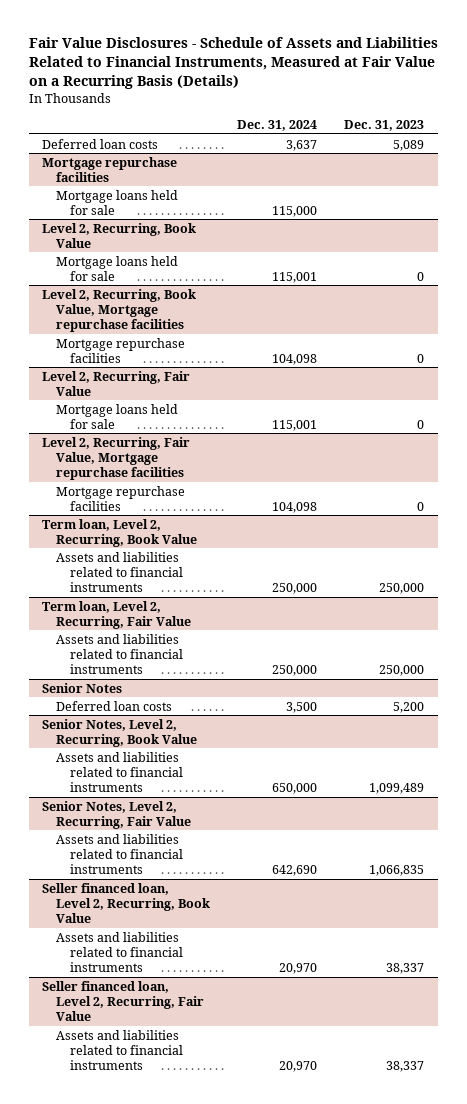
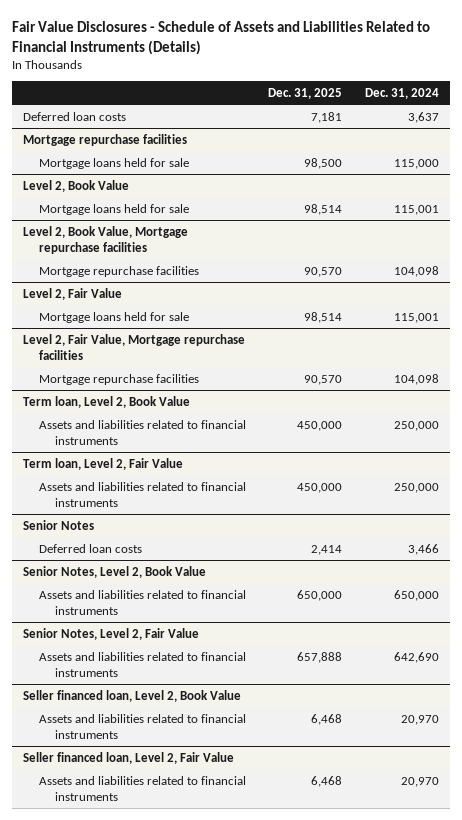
- Fair Value Disclosures - Schedule of Assets and Liabilities Related to Financial Instruments, Measured at Fair Value on a Recurring Basis (Details)
+ Fair Value Disclosures - Schedule of Assets and Liabilities Related to Financial Instruments (Details)
- | Dec. 31, 2024 | Dec. 31, 2023
+ | Dec. 31, 2025 | Dec. 31, 2024
- Level 2, Recurring, Book Value
+ Level 2, Book Value
- Level 2, Recurring, Book Value, Mortgage repurchase facilities
+ Level 2, Book Value, Mortgage repurchase facilities
- Level 2, Recurring, Fair Value
+ Level 2, Fair Value
- Level 2, Recurring, Fair Value, Mortgage repurchase facilities
+ Level 2, Fair Value, Mortgage repurchase facilities
- Term loan, Level 2, Recurring, Book Value
+ Term loan, Level 2, Book Value
- Term loan, Level 2, Recurring, Fair Value
+ Term loan, Level 2, Fair Value
@ Senior Notes
- Deferred loan costs | 3,500 | 5,200
- Senior Notes, Level 2, Recurring, Book Value
@ Senior Notes
+ Deferred loan costs | 2,414 | 3,466
+ Senior Notes, Level 2, Book Value
- Senior Notes, Level 2, Recurring, Fair Value
+ Senior Notes, Level 2, Fair Value
- Seller financed loan, Level 2, Recurring, Book Value
+ Seller financed loan, Level 2, Book Value
- Seller financed loan, Level 2, Recurring, Fair Value
+ Seller financed loan, Level 2, Fair Value

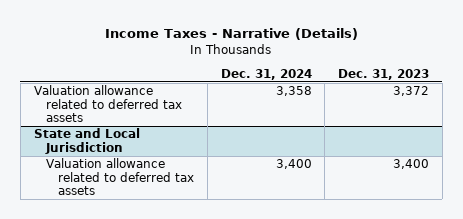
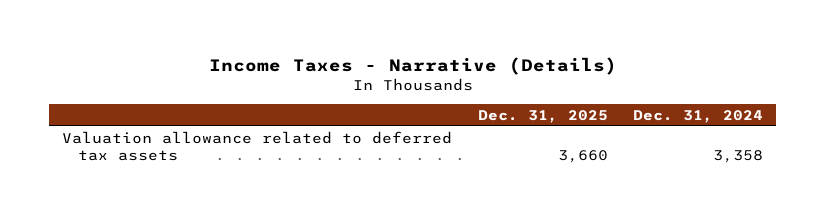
- | Dec. 31, 2024 | Dec. 31, 2023
+ | Dec. 31, 2025 | Dec. 31, 2024
- State and Local Jurisdiction
- Valuation allowance related to deferred tax assets | 3,400 | 3,400

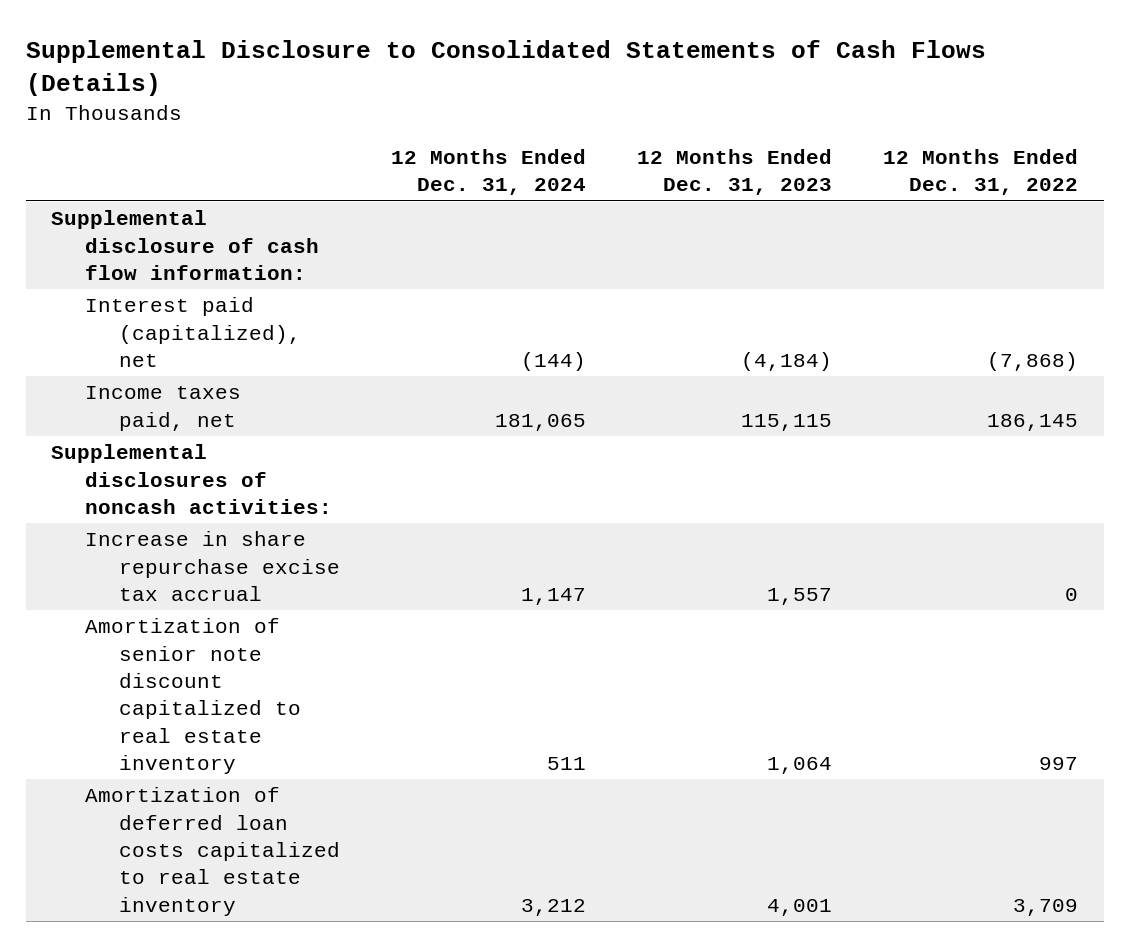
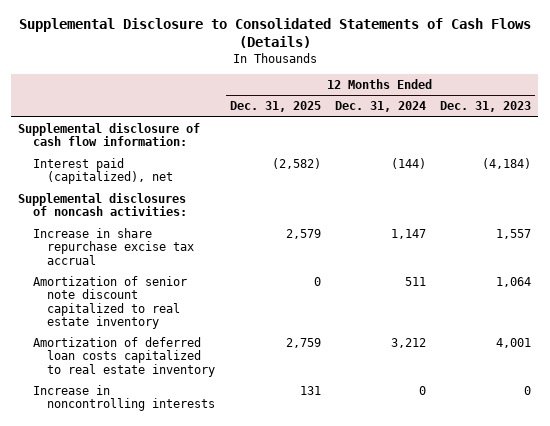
- | 12 Months Ended Dec. 31, 2024 | 12 Months Ended Dec. 31, 2023 | 12 Months Ended Dec. 31, 2022
+ | 12 Months Ended Dec. 31, 2025 | 12 Months Ended Dec. 31, 2024 | 12 Months Ended Dec. 31, 2023
- Income taxes paid, net | 181,065 | 115,115 | 186,145
+ Increase in noncontrolling interests | 131 | 0 | 0

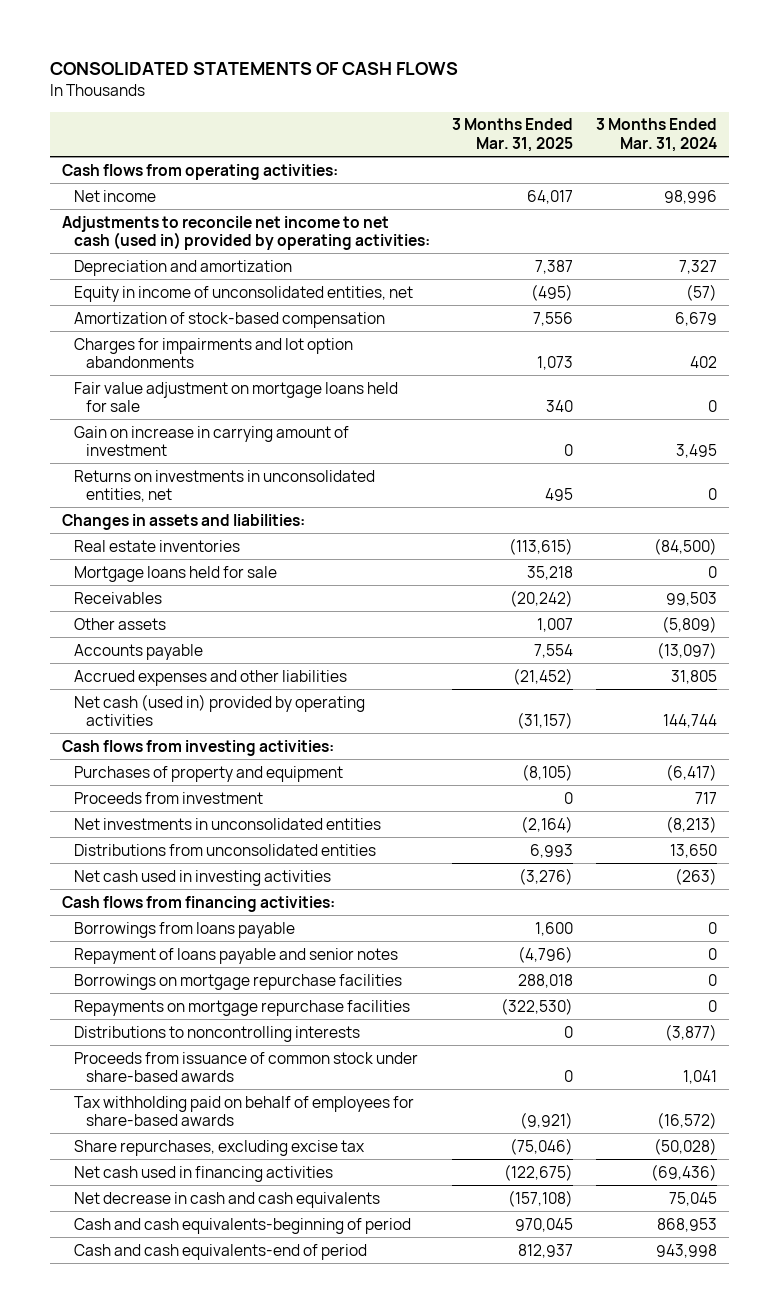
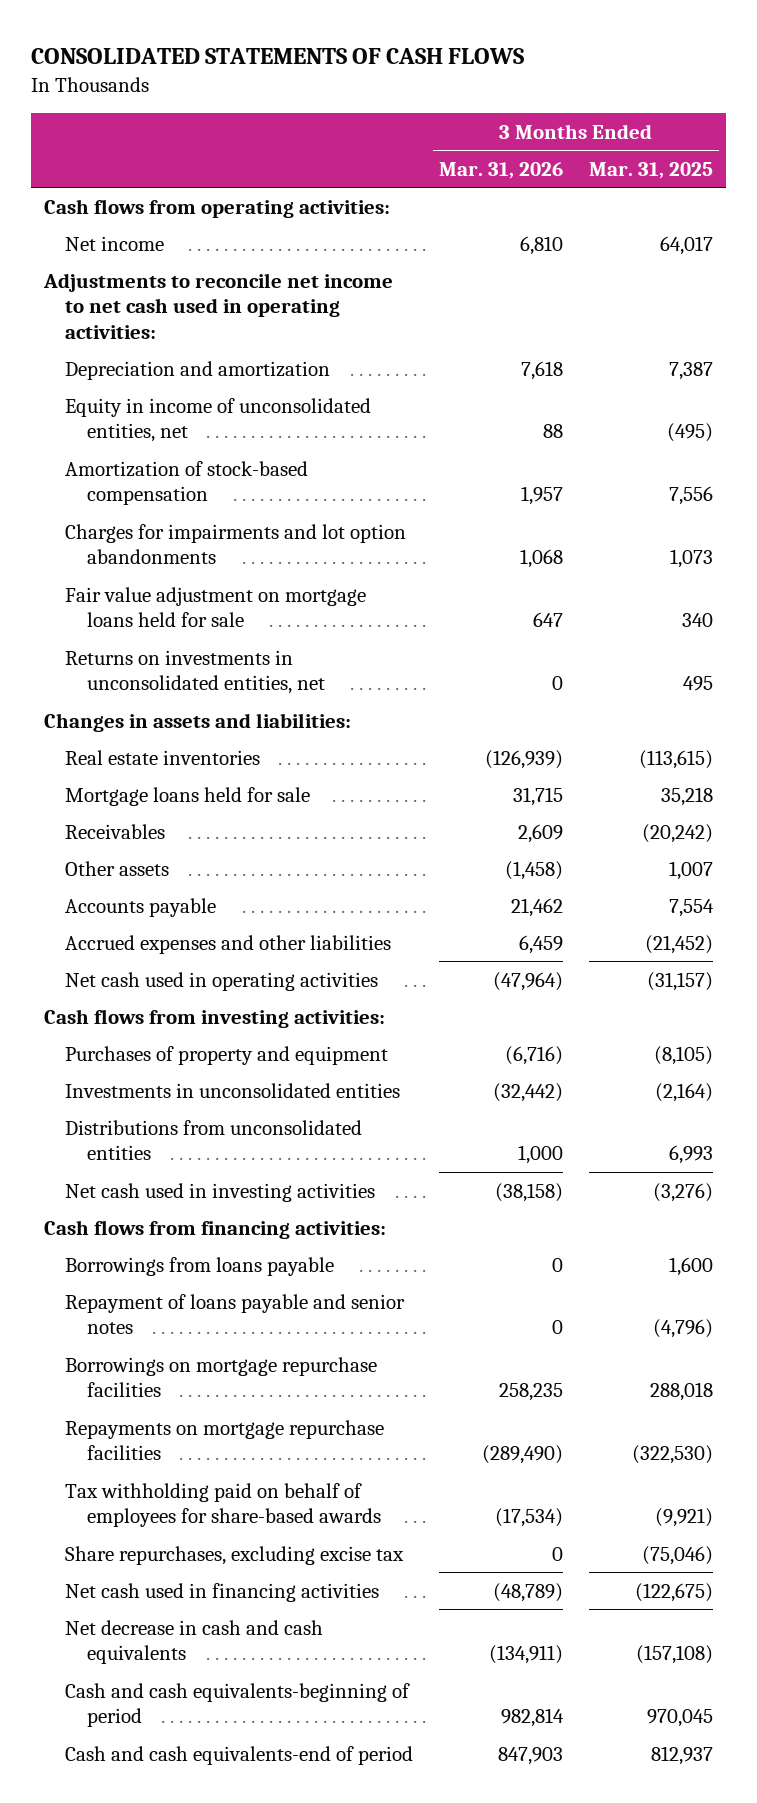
- | 3 Months Ended Mar. 31, 2025 | 3 Months Ended Mar. 31, 2024
+ | 3 Months Ended Mar. 31, 2026 | 3 Months Ended Mar. 31, 2025
- Adjustments to reconcile net income to net cash (used in) provided by operating activities:
+ Adjustments to reconcile net income to net cash used in operating activities:
- Gain on increase in carrying amount of investment | 0 | 3,495
- Net cash (used in) provided by operating activities | (31,157) | 144,744
+ Net cash used in operating activities | (47,964) | (31,157)
- Proceeds from investment | 0 | 717
- Net investments in unconsolidated entities | (2,164) | (8,213)
+ Investments in unconsolidated entities | (32,442) | (2,164)
- Distributions to noncontrolling interests | 0 | (3,877)
- Proceeds from issuance of common stock under share-based awards | 0 | 1,041

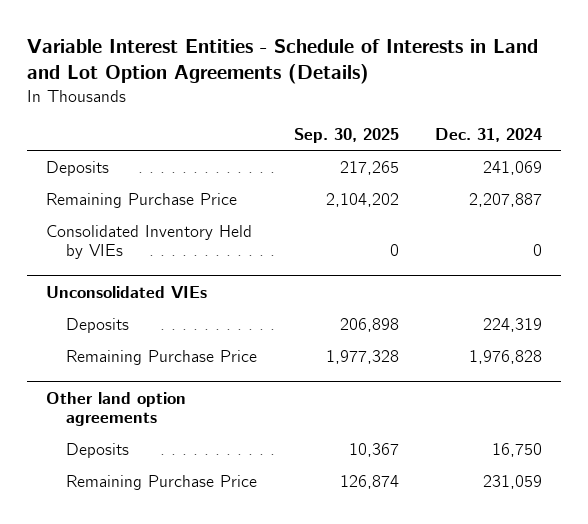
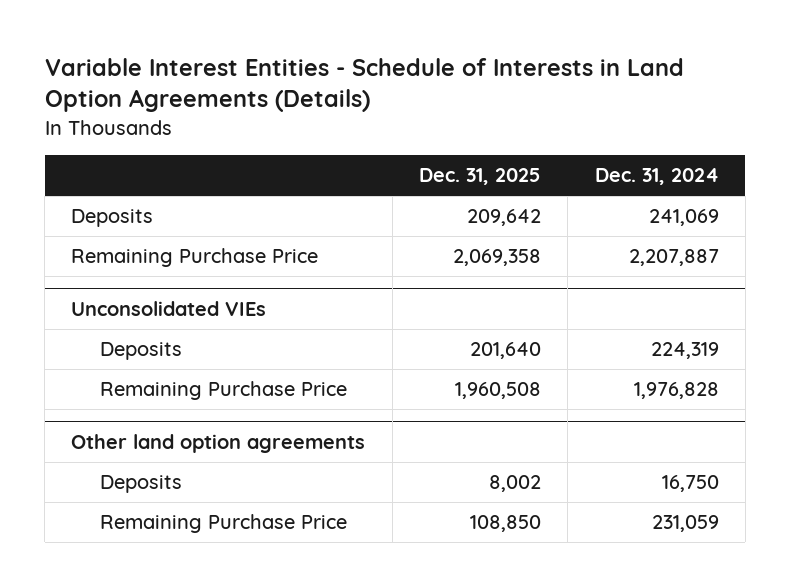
- Variable Interest Entities - Schedule of Interests in Land and Lot Option Agreements (Details)
+ Variable Interest Entities - Schedule of Interests in Land Option Agreements (Details)
- | Sep. 30, 2025 | Dec. 31, 2024
+ | Dec. 31, 2025 | Dec. 31, 2024
- Consolidated Inventory Held by VIEs | 0 | 0

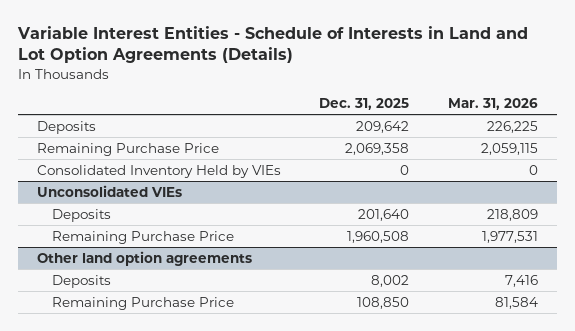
- Variable Interest Entities - Schedule of Interests in Land Option Agreements (Details)
+ Variable Interest Entities - Schedule of Interests in Land and Lot Option Agreements (Details)
- | Dec. 31, 2025 | Dec. 31, 2024
+ | Dec. 31, 2025 | Mar. 31, 2026
+ Consolidated Inventory Held by VIEs | 0 | 0

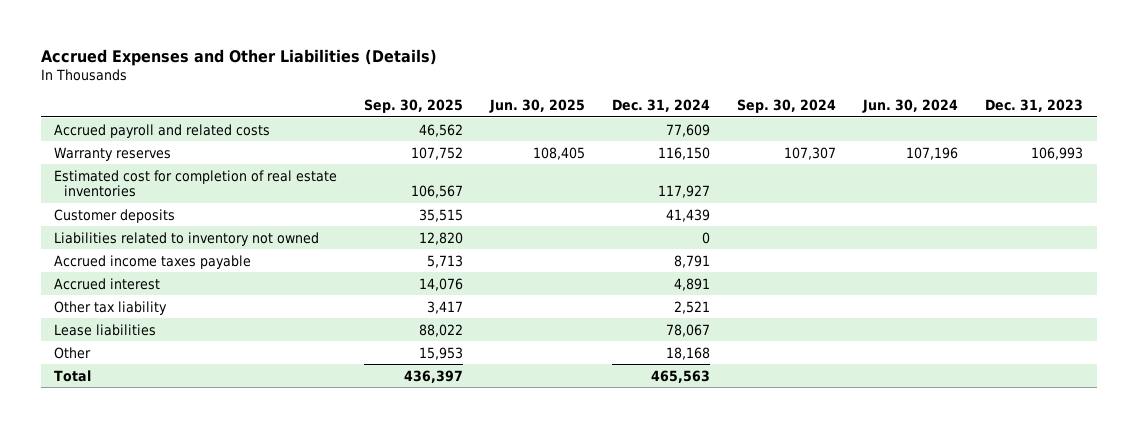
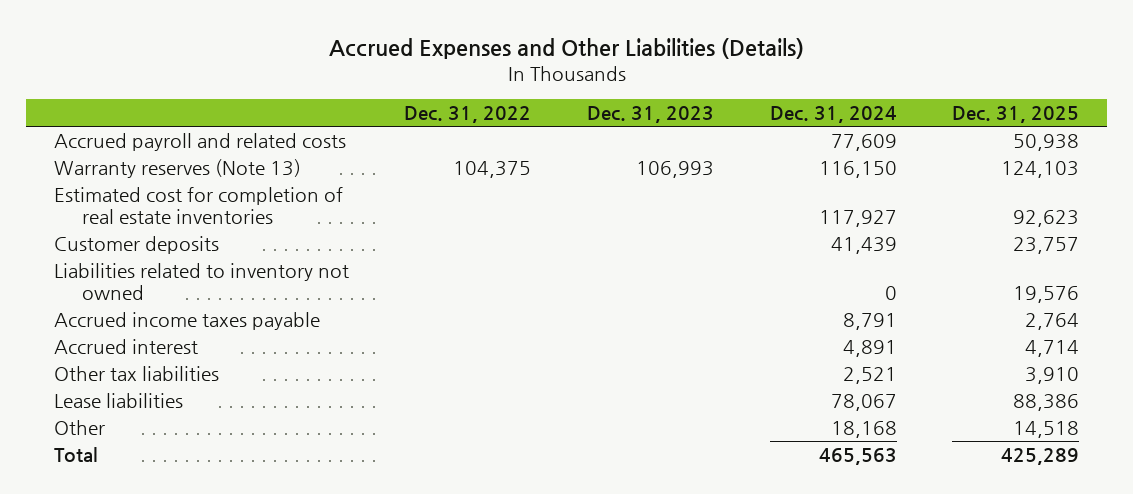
- | Sep. 30, 2025 | Jun. 30, 2025 | Dec. 31, 2024 | Sep. 30, 2024 | Jun. 30, 2024 | Dec. 31, 2023
+ | Dec. 31, 2022 | Dec. 31, 2023 | Dec. 31, 2024 | Dec. 31, 2025
- Warranty reserves | 107,752 | 108,405 | 116,150 | 107,307 | 107,196 | 106,993
+ Warranty reserves (Note 13) | 104,375 | 106,993 | 116,150 | 124,103
- Other tax liability | 3,417 | | 2,521 | | |
+ Other tax liabilities | | | 2,521 | 3,910

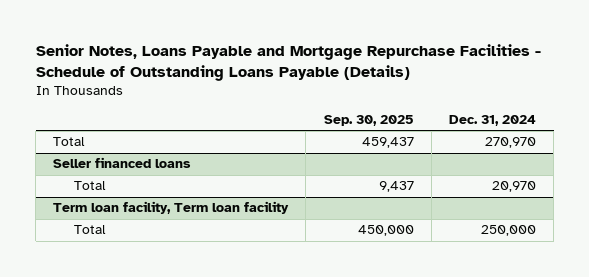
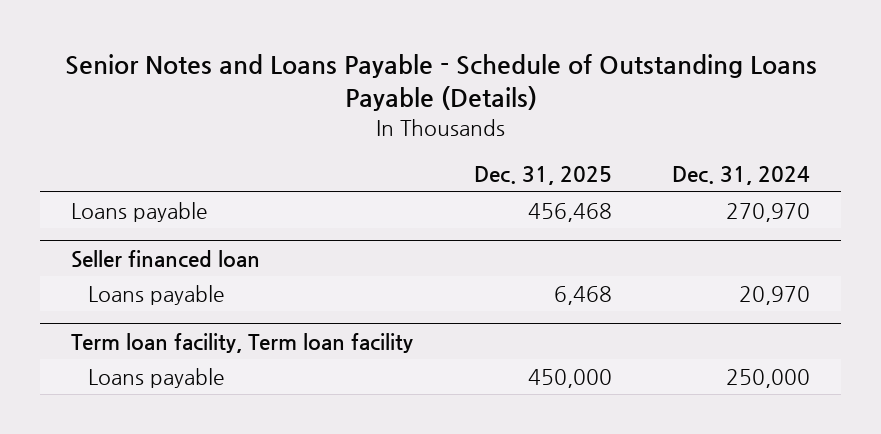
- Senior Notes, Loans Payable and Mortgage Repurchase Facilities - Schedule of Outstanding Loans Payable (Details)
+ Senior Notes and Loans Payable - Schedule of Outstanding Loans Payable (Details)
- | Sep. 30, 2025 | Dec. 31, 2024
+ | Dec. 31, 2025 | Dec. 31, 2024
- Total | 459,437 | 270,970
- Seller financed loans
- Total | 9,437 | 20,970
+ Loans payable | 456,468 | 270,970
+ Seller financed loan
+ Loans payable | 6,468 | 20,970
@ Term loan facility, Term loan facility
- Total | 450,000 | 250,000
+ Loans payable | 450,000 | 250,000

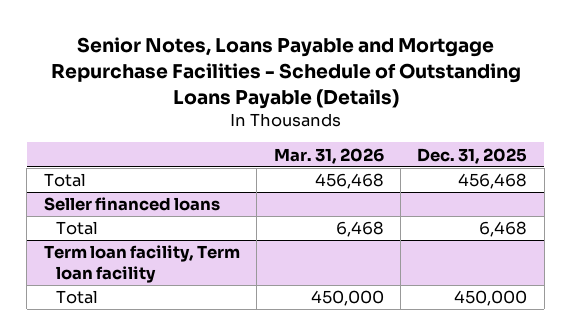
- Senior Notes and Loans Payable - Schedule of Outstanding Loans Payable (Details)
+ Senior Notes, Loans Payable and Mortgage Repurchase Facilities - Schedule of Outstanding Loans Payable (Details)
- | Dec. 31, 2025 | Dec. 31, 2024
+ | Mar. 31, 2026 | Dec. 31, 2025
- Loans payable | 456,468 | 270,970
- Seller financed loan
- Loans payable | 6,468 | 20,970
+ Total | 456,468 | 456,468
+ Seller financed loans
+ Total | 6,468 | 6,468
@ Term loan facility, Term loan facility
- Loans payable | 450,000 | 250,000
+ Total | 450,000 | 450,000

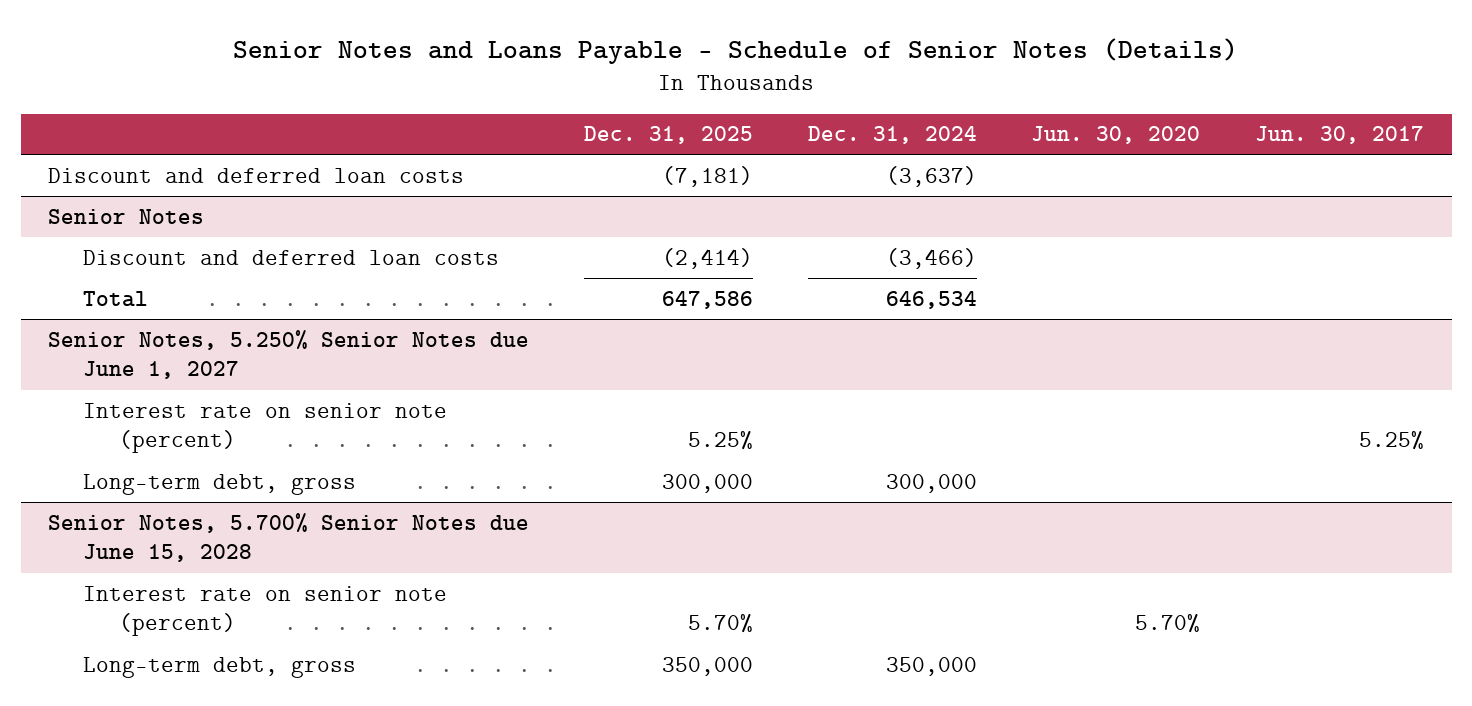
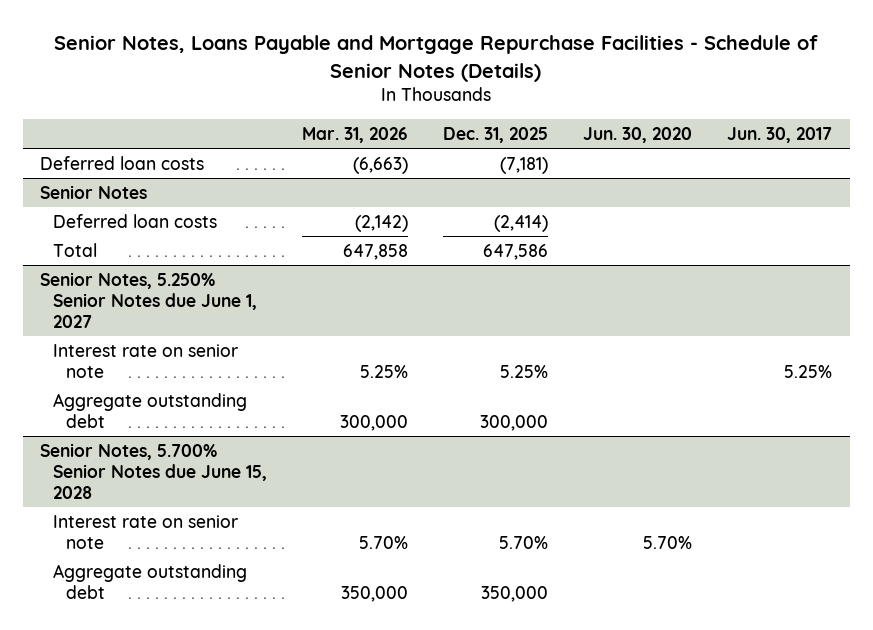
- Senior Notes and Loans Payable - Schedule of Senior Notes (Details)
+ Senior Notes, Loans Payable and Mortgage Repurchase Facilities - Schedule of Senior Notes (Details)
- | Dec. 31, 2025 | Dec. 31, 2024 | Jun. 30, 2020 | Jun. 30, 2017
+ | Mar. 31, 2026 | Dec. 31, 2025 | Jun. 30, 2020 | Jun. 30, 2017
- Discount and deferred loan costs | (7,181) | (3,637) | |
+ Deferred loan costs | (6,663) | (7,181) | |
@ Senior Notes
- Discount and deferred loan costs | (2,414) | (3,466) | |
+ Deferred loan costs | (2,142) | (2,414) | |
@ Senior Notes, 5.250% Senior Notes due June 1, 2027
- Interest rate on senior note (percent) | 5.25% | | | 5.25%
- Long-term debt, gross | 300,000 | 300,000 | |
+ Interest rate on senior note | 5.25% | 5.25% | | 5.25%
+ Aggregate outstanding debt | 300,000 | 300,000 | |
@ Senior Notes, 5.700% Senior Notes due June 15, 2028
- Interest rate on senior note (percent) | 5.70% | | 5.70% |
- Long-term debt, gross | 350,000 | 350,000 | |
+ Interest rate on senior note | 5.70% | 5.70% | 5.70% |
+ Aggregate outstanding debt | 350,000 | 350,000 | |

